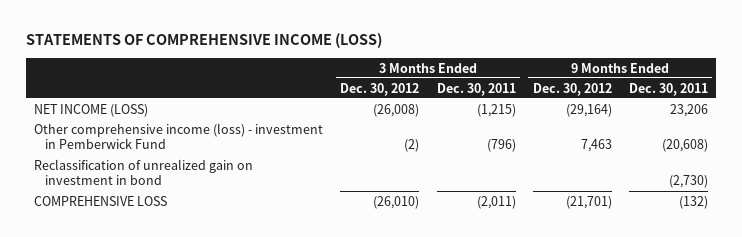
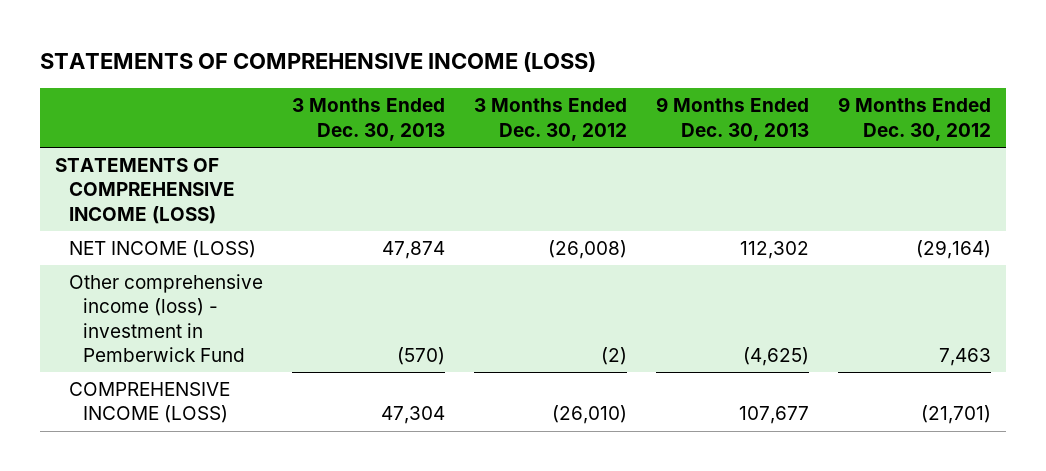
- | 3 Months Ended Dec. 30, 2012 | 3 Months Ended Dec. 30, 2011 | 9 Months Ended Dec. 30, 2012 | 9 Months Ended Dec. 30, 2011
+ | 3 Months Ended Dec. 30, 2013 | 3 Months Ended Dec. 30, 2012 | 9 Months Ended Dec. 30, 2013 | 9 Months Ended Dec. 30, 2012
+ STATEMENTS OF COMPREHENSIVE INCOME (LOSS)
- Reclassification of unrealized gain on investment in bond | | | | (2,730)
- COMPREHENSIVE LOSS | (26,010) | (2,011) | (21,701) | (132)
+ COMPREHENSIVE INCOME (LOSS) | 47,304 | (26,010) | 107,677 | (21,701)

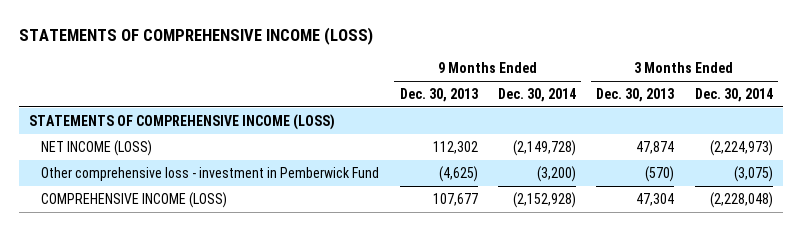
- | 3 Months Ended Dec. 30, 2013 | 3 Months Ended Dec. 30, 2012 | 9 Months Ended Dec. 30, 2013 | 9 Months Ended Dec. 30, 2012
+ | 9 Months Ended Dec. 30, 2013 | 9 Months Ended Dec. 30, 2014 | 3 Months Ended Dec. 30, 2013 | 3 Months Ended Dec. 30, 2014
- Other comprehensive income (loss) - investment in Pemberwick Fund | (570) | (2) | (4,625) | 7,463
+ Other comprehensive loss - investment in Pemberwick Fund | (4,625) | (3,200) | (570) | (3,075)

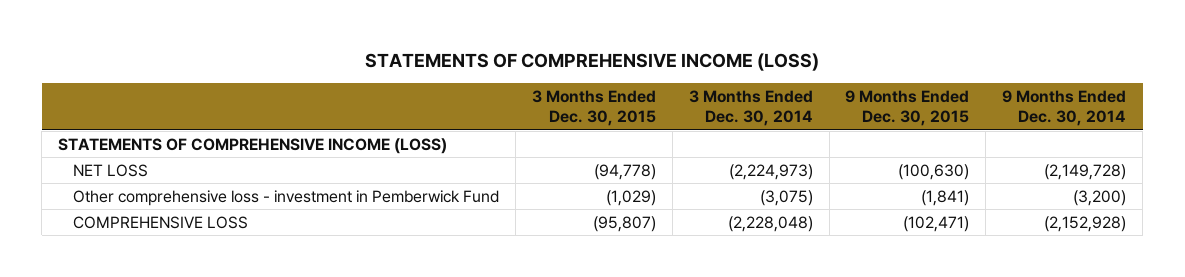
- | 9 Months Ended Dec. 30, 2013 | 9 Months Ended Dec. 30, 2014 | 3 Months Ended Dec. 30, 2013 | 3 Months Ended Dec. 30, 2014
+ | 3 Months Ended Dec. 30, 2015 | 3 Months Ended Dec. 30, 2014 | 9 Months Ended Dec. 30, 2015 | 9 Months Ended Dec. 30, 2014
- NET INCOME (LOSS) | 112,302 | (2,149,728) | 47,874 | (2,224,973)
+ NET LOSS | (94,778) | (2,224,973) | (100,630) | (2,149,728)
- COMPREHENSIVE INCOME (LOSS) | 107,677 | (2,152,928) | 47,304 | (2,228,048)
+ COMPREHENSIVE LOSS | (95,807) | (2,228,048) | (102,471) | (2,152,928)

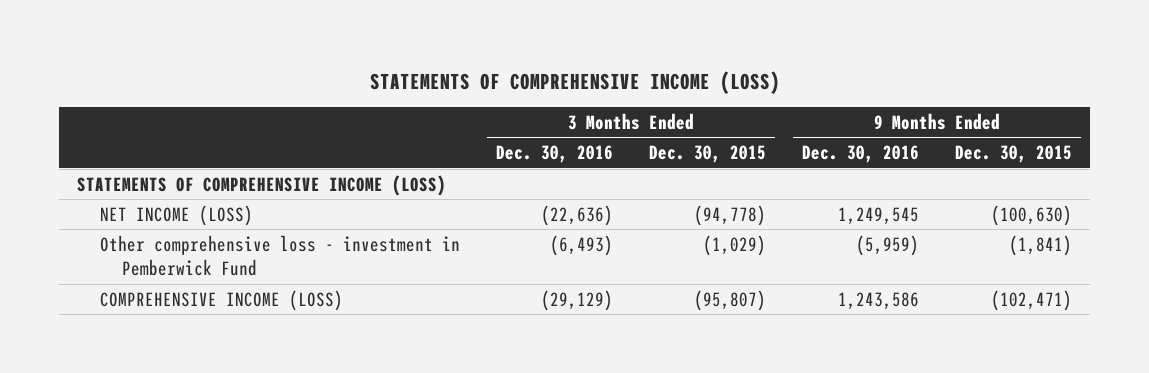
- | 3 Months Ended Dec. 30, 2015 | 3 Months Ended Dec. 30, 2014 | 9 Months Ended Dec. 30, 2015 | 9 Months Ended Dec. 30, 2014
+ | 3 Months Ended Dec. 30, 2016 | 3 Months Ended Dec. 30, 2015 | 9 Months Ended Dec. 30, 2016 | 9 Months Ended Dec. 30, 2015
- NET LOSS | (94,778) | (2,224,973) | (100,630) | (2,149,728)
+ NET INCOME (LOSS) | (22,636) | (94,778) | 1,249,545 | (100,630)
- COMPREHENSIVE LOSS | (95,807) | (2,228,048) | (102,471) | (2,152,928)
+ COMPREHENSIVE INCOME (LOSS) | (29,129) | (95,807) | 1,243,586 | (102,471)

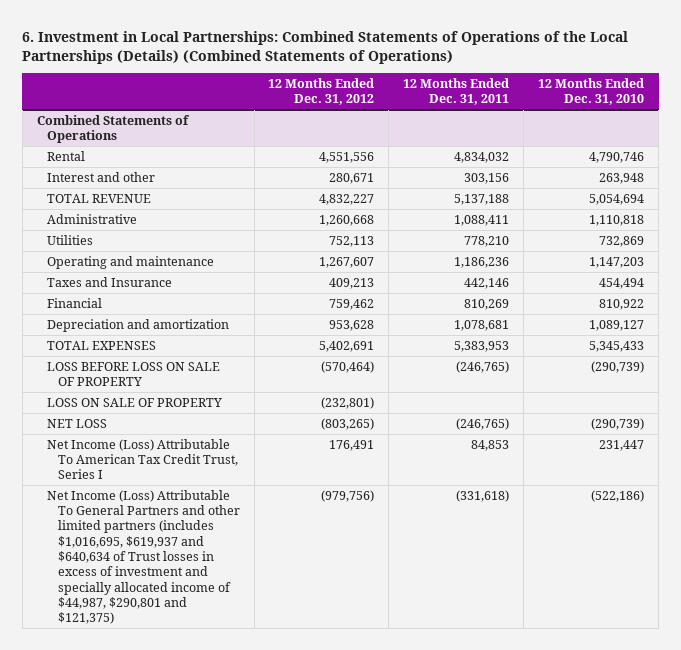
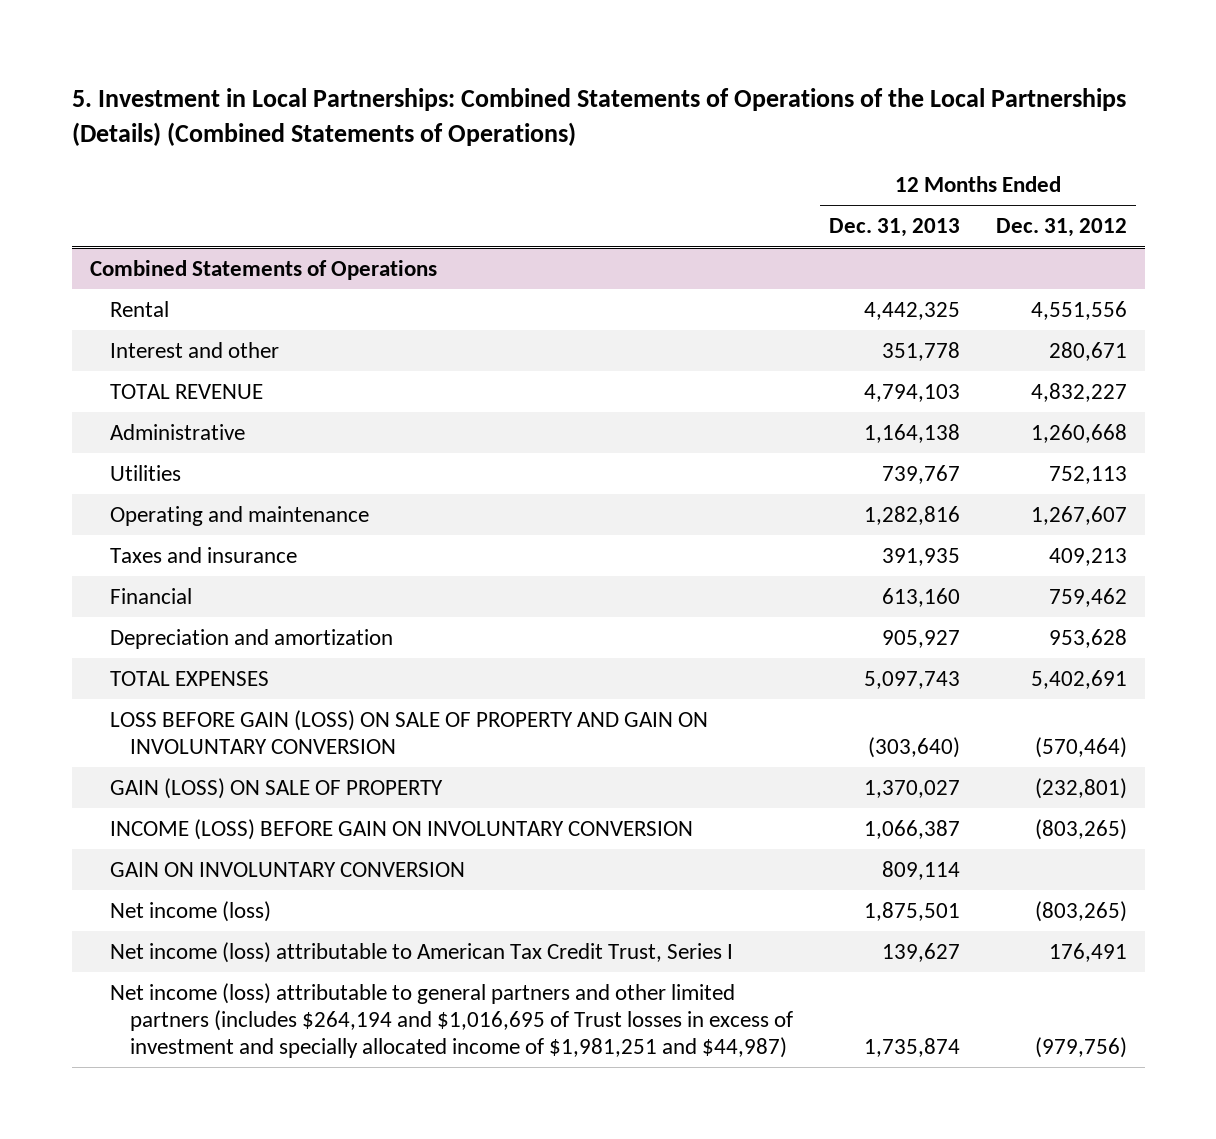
- 6. Investment in Local Partnerships: Combined Statements of Operations of the Local Partnerships (Details) (Combined Statements of Operations)
+ 5. Investment in Local Partnerships: Combined Statements of Operations of the Local Partnerships (Details) (Combined Statements of Operations)
- | 12 Months Ended Dec. 31, 2012 | 12 Months Ended Dec. 31, 2011 | 12 Months Ended Dec. 31, 2010
+ | 12 Months Ended Dec. 31, 2013 | 12 Months Ended Dec. 31, 2012
@ Combined Statements of Operations
- Taxes and Insurance | 409,213 | 442,146 | 454,494
+ Taxes and insurance | 391,935 | 409,213
- LOSS BEFORE LOSS ON SALE OF PROPERTY | (570,464) | (246,765) | (290,739)
- LOSS ON SALE OF PROPERTY | (232,801) | |
- NET LOSS | (803,265) | (246,765) | (290,739)
- Net Income (Loss) Attributable To American Tax Credit Trust, Series I | 176,491 | 84,853 | 231,447
- Net Income (Loss) Attributable To General Partners and other limited partners (includes $1,016,695, $619,937 and $640,634 of Trust losses in excess of investment and specially allocated income of $44,987, $290,801 and $121,375) | (979,756) | (331,618) | (522,186)
+ LOSS BEFORE GAIN (LOSS) ON SALE OF PROPERTY AND GAIN ON INVOLUNTARY CONVERSION | (303,640) | (570,464)
+ GAIN (LOSS) ON SALE OF PROPERTY | 1,370,027 | (232,801)
+ INCOME (LOSS) BEFORE GAIN ON INVOLUNTARY CONVERSION | 1,066,387 | (803,265)
+ GAIN ON INVOLUNTARY CONVERSION | 809,114 |
+ Net income (loss) | 1,875,501 | (803,265)
+ Net income (loss) attributable to American Tax Credit Trust, Series I | 139,627 | 176,491
+ Net income (loss) attributable to general partners and other limited partners (includes $264,194 and $1,016,695 of Trust losses in excess of investment and specially allocated income of $1,981,251 and $44,987) | 1,735,874 | (979,756)

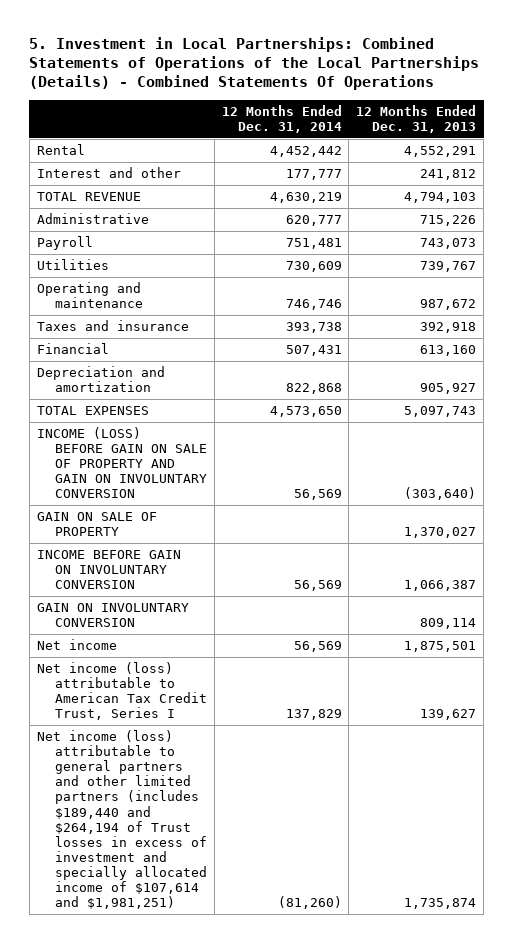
- 5. Investment in Local Partnerships: Combined Statements of Operations of the Local Partnerships (Details) (Combined Statements of Operations)
+ 5. Investment in Local Partnerships: Combined Statements of Operations of the Local Partnerships (Details) - Combined Statements Of Operations
- | 12 Months Ended Dec. 31, 2013 | 12 Months Ended Dec. 31, 2012
+ | 12 Months Ended Dec. 31, 2014 | 12 Months Ended Dec. 31, 2013
- Combined Statements of Operations
- Rental | 4,442,325 | 4,551,556
- Interest and other | 351,778 | 280,671
+ Rental | 4,452,442 | 4,552,291
+ Interest and other | 177,777 | 241,812
- Administrative | 1,164,138 | 1,260,668
+ Administrative | 620,777 | 715,226
+ Payroll | 751,481 | 743,073
- Operating and maintenance | 1,282,816 | 1,267,607
- Taxes and insurance | 391,935 | 409,213
+ Operating and maintenance | 746,746 | 987,672
+ Taxes and insurance | 393,738 | 392,918
- LOSS BEFORE GAIN (LOSS) ON SALE OF PROPERTY AND GAIN ON INVOLUNTARY CONVERSION | (303,640) | (570,464)
- GAIN (LOSS) ON SALE OF PROPERTY | 1,370,027 | (232,801)
- INCOME (LOSS) BEFORE GAIN ON INVOLUNTARY CONVERSION | 1,066,387 | (803,265)
+ INCOME (LOSS) BEFORE GAIN ON SALE OF PROPERTY AND GAIN ON INVOLUNTARY CONVERSION | 56,569 | (303,640)
+ GAIN ON SALE OF PROPERTY | | 1,370,027
+ INCOME BEFORE GAIN ON INVOLUNTARY CONVERSION | 56,569 | 1,066,387
- Net income (loss) | 1,875,501 | (803,265)
+ Net income | 56,569 | 1,875,501
- Net income (loss) attributable to general partners and other limited partners (includes $264,194 and $1,016,695 of Trust losses in excess of investment and specially allocated income of $1,981,251 and $44,987) | 1,735,874 | (979,756)
+ Net income (loss) attributable to general partners and other limited partners (includes $189,440 and $264,194 of Trust losses in excess of investment and specially allocated income of $107,614 and $1,981,251) | (81,260) | 1,735,874

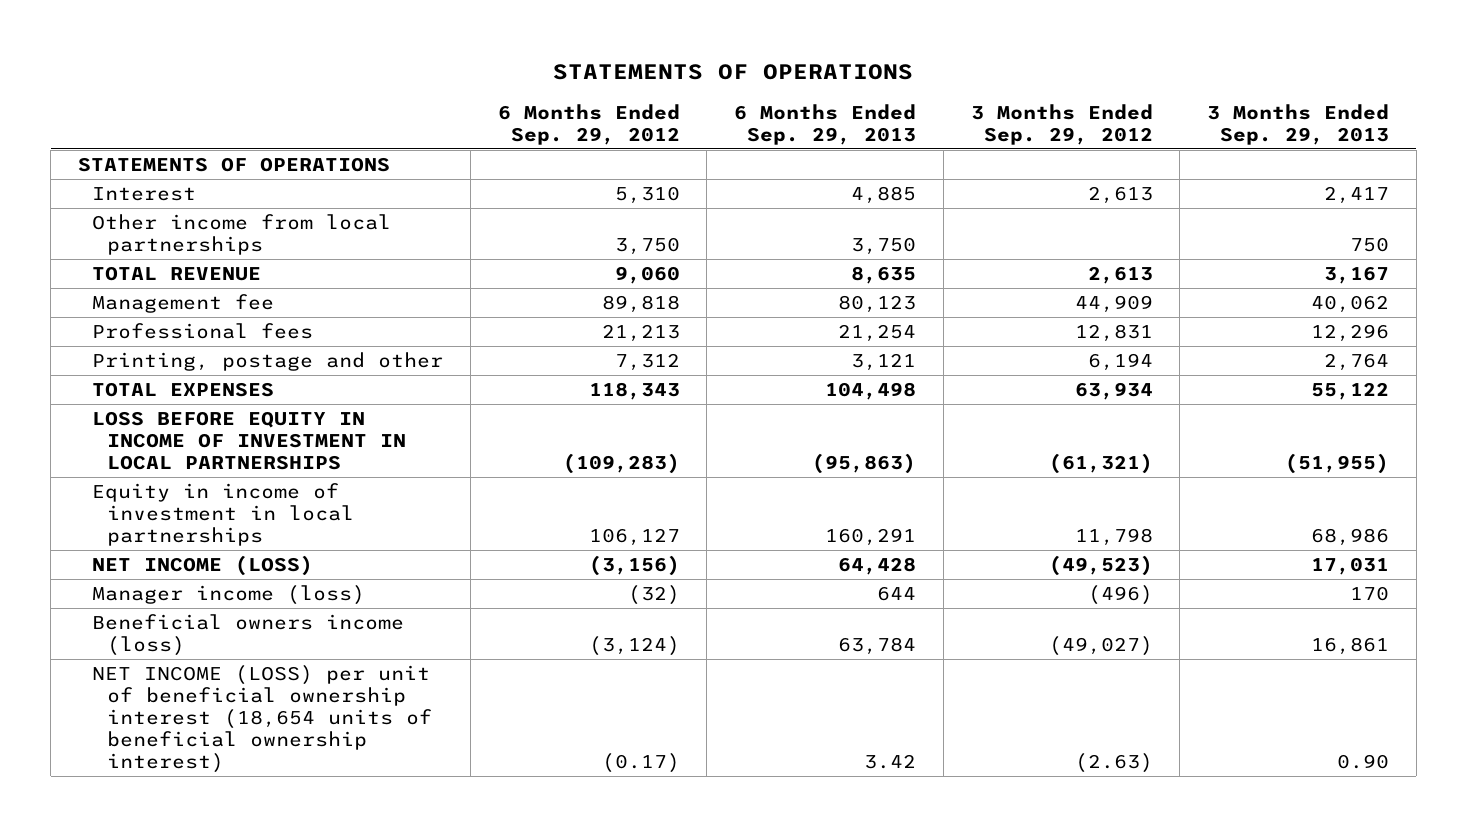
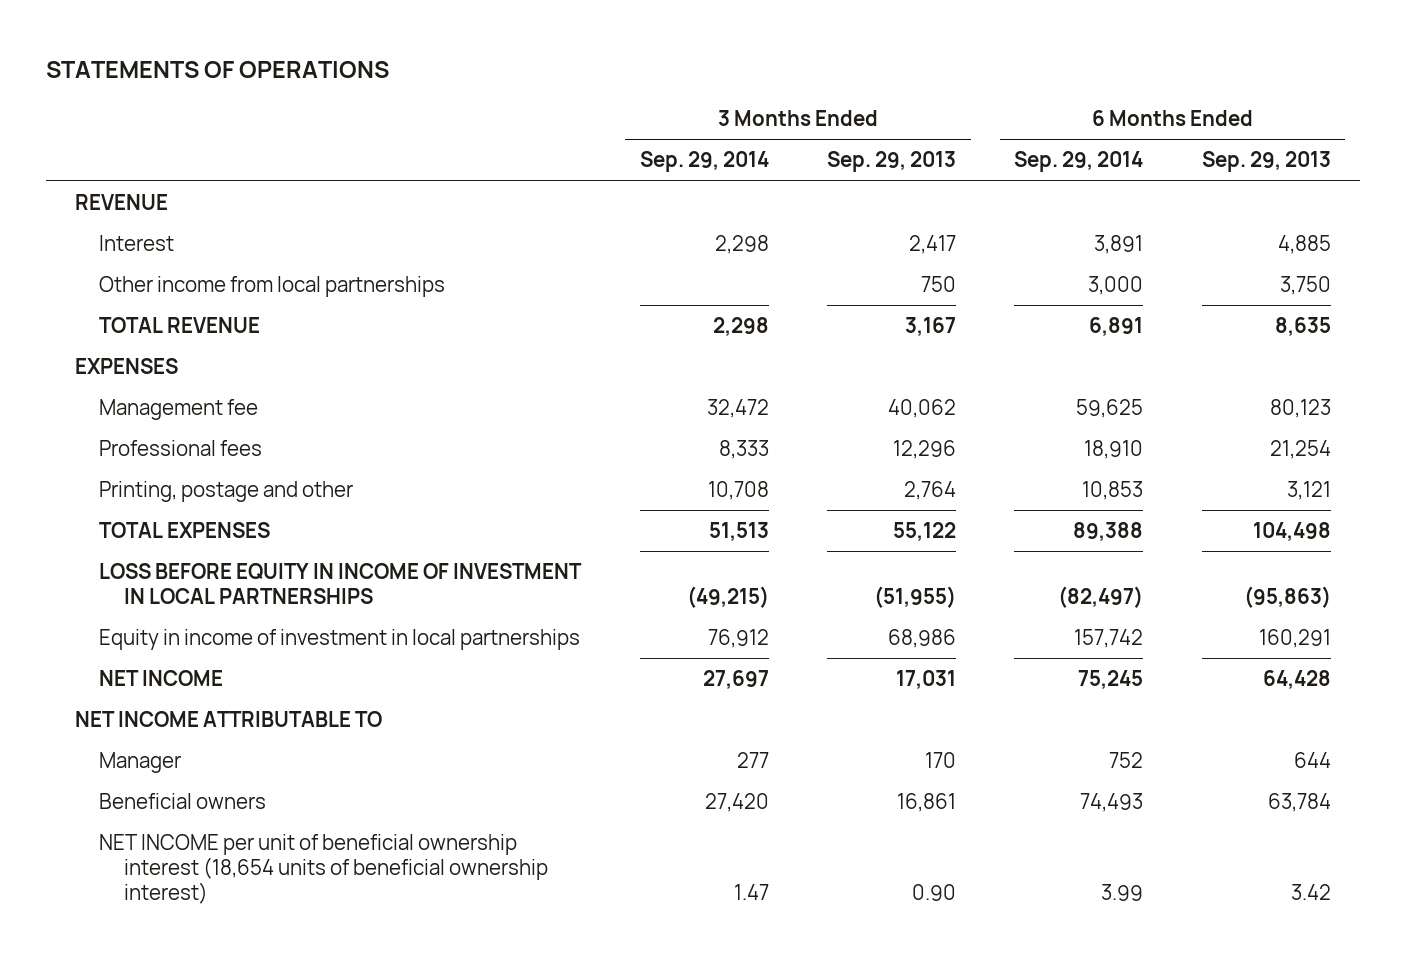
- | 6 Months Ended Sep. 29, 2012 | 6 Months Ended Sep. 29, 2013 | 3 Months Ended Sep. 29, 2012 | 3 Months Ended Sep. 29, 2013
+ | 3 Months Ended Sep. 29, 2014 | 3 Months Ended Sep. 29, 2013 | 6 Months Ended Sep. 29, 2014 | 6 Months Ended Sep. 29, 2013
- STATEMENTS OF OPERATIONS
+ REVENUE
+ EXPENSES
- NET INCOME (LOSS) | (3,156) | 64,428 | (49,523) | 17,031
- Manager income (loss) | (32) | 644 | (496) | 170
- Beneficial owners income (loss) | (3,124) | 63,784 | (49,027) | 16,861
- NET INCOME (LOSS) per unit of beneficial ownership interest (18,654 units of beneficial ownership interest) | (0.17) | 3.42 | (2.63) | 0.90
+ NET INCOME | 27,697 | 17,031 | 75,245 | 64,428
+ NET INCOME ATTRIBUTABLE TO
+ Manager | 277 | 170 | 752 | 644
+ Beneficial owners | 27,420 | 16,861 | 74,493 | 63,784
+ NET INCOME per unit of beneficial ownership interest (18,654 units of beneficial ownership interest) | 1.47 | 0.90 | 3.99 | 3.42

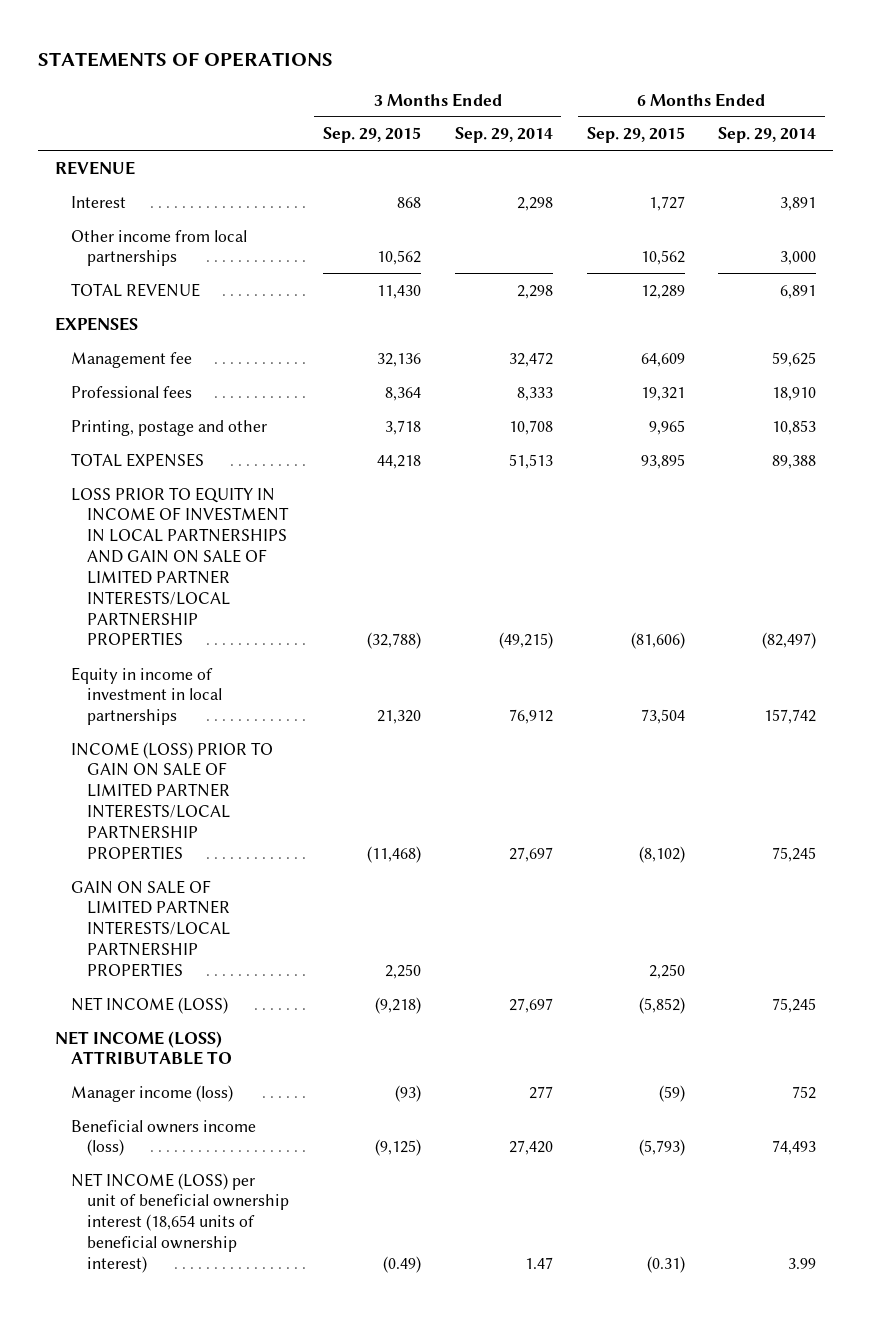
- | 3 Months Ended Sep. 29, 2014 | 3 Months Ended Sep. 29, 2013 | 6 Months Ended Sep. 29, 2014 | 6 Months Ended Sep. 29, 2013
+ | 3 Months Ended Sep. 29, 2015 | 3 Months Ended Sep. 29, 2014 | 6 Months Ended Sep. 29, 2015 | 6 Months Ended Sep. 29, 2014
- LOSS BEFORE EQUITY IN INCOME OF INVESTMENT IN LOCAL PARTNERSHIPS | (49,215) | (51,955) | (82,497) | (95,863)
+ LOSS PRIOR TO EQUITY IN INCOME OF INVESTMENT IN LOCAL PARTNERSHIPS AND GAIN ON SALE OF LIMITED PARTNER INTERESTS/LOCAL PARTNERSHIP PROPERTIES | (32,788) | (49,215) | (81,606) | (82,497)
- NET INCOME | 27,697 | 17,031 | 75,245 | 64,428
- NET INCOME ATTRIBUTABLE TO
- Manager | 277 | 170 | 752 | 644
- Beneficial owners | 27,420 | 16,861 | 74,493 | 63,784
- NET INCOME per unit of beneficial ownership interest (18,654 units of beneficial ownership interest) | 1.47 | 0.90 | 3.99 | 3.42
+ INCOME (LOSS) PRIOR TO GAIN ON SALE OF LIMITED PARTNER INTERESTS/LOCAL PARTNERSHIP PROPERTIES | (11,468) | 27,697 | (8,102) | 75,245
+ GAIN ON SALE OF LIMITED PARTNER INTERESTS/LOCAL PARTNERSHIP PROPERTIES | 2,250 | | 2,250 |
+ NET INCOME (LOSS) | (9,218) | 27,697 | (5,852) | 75,245
+ NET INCOME (LOSS) ATTRIBUTABLE TO
+ Manager income (loss) | (93) | 277 | (59) | 752
+ Beneficial owners income (loss) | (9,125) | 27,420 | (5,793) | 74,493
+ NET INCOME (LOSS) per unit of beneficial ownership interest (18,654 units of beneficial ownership interest) | (0.49) | 1.47 | (0.31) | 3.99

